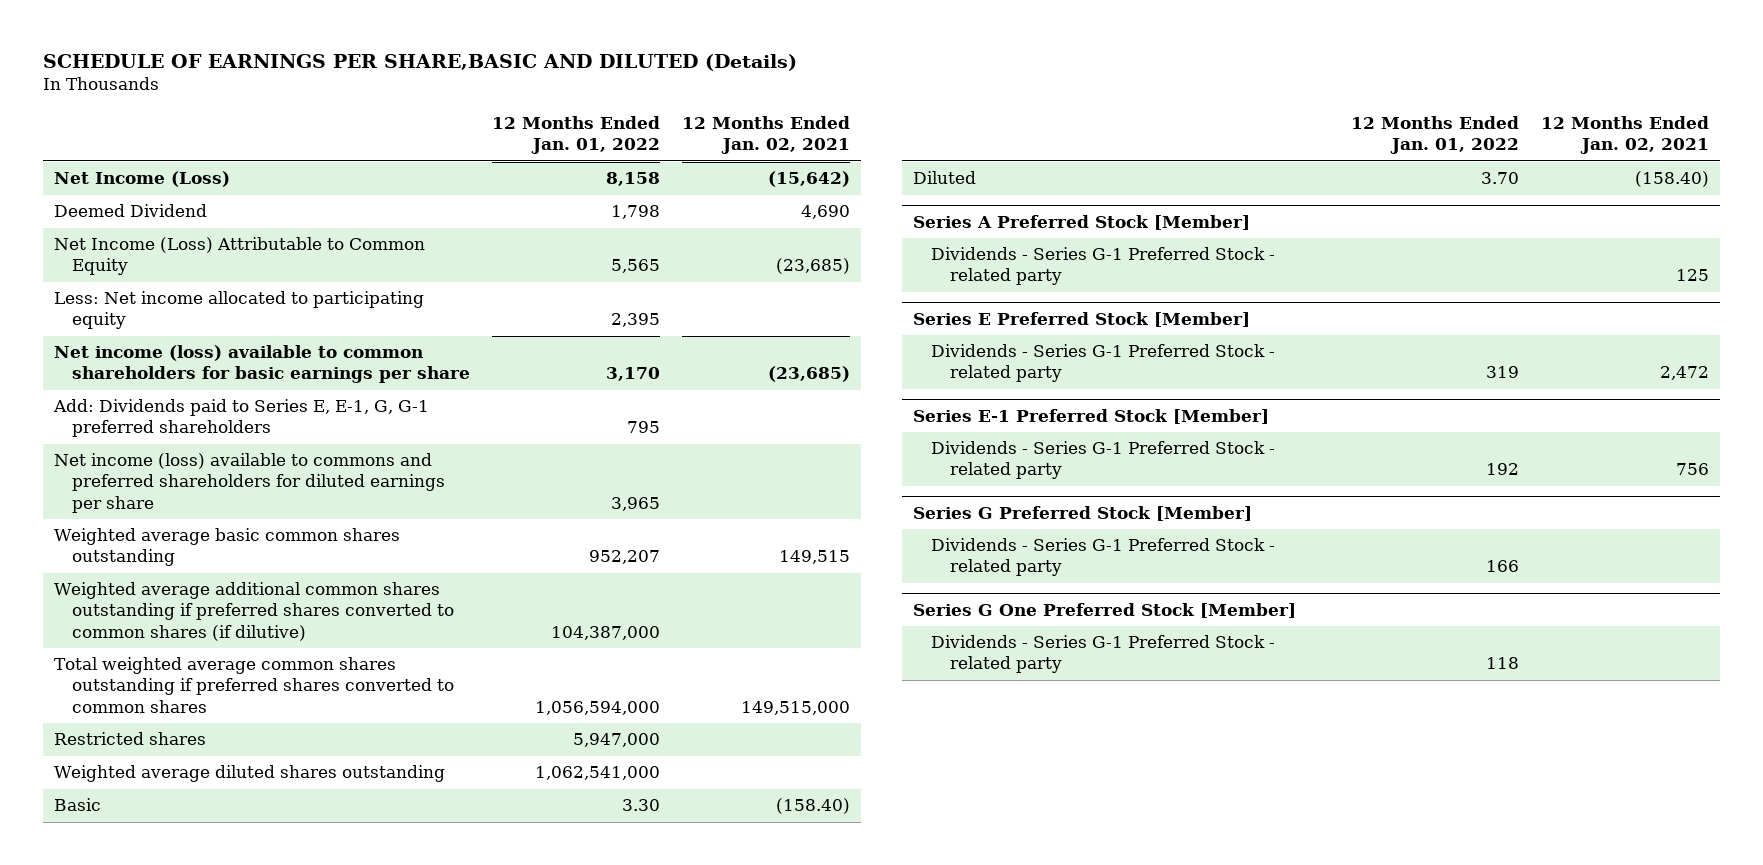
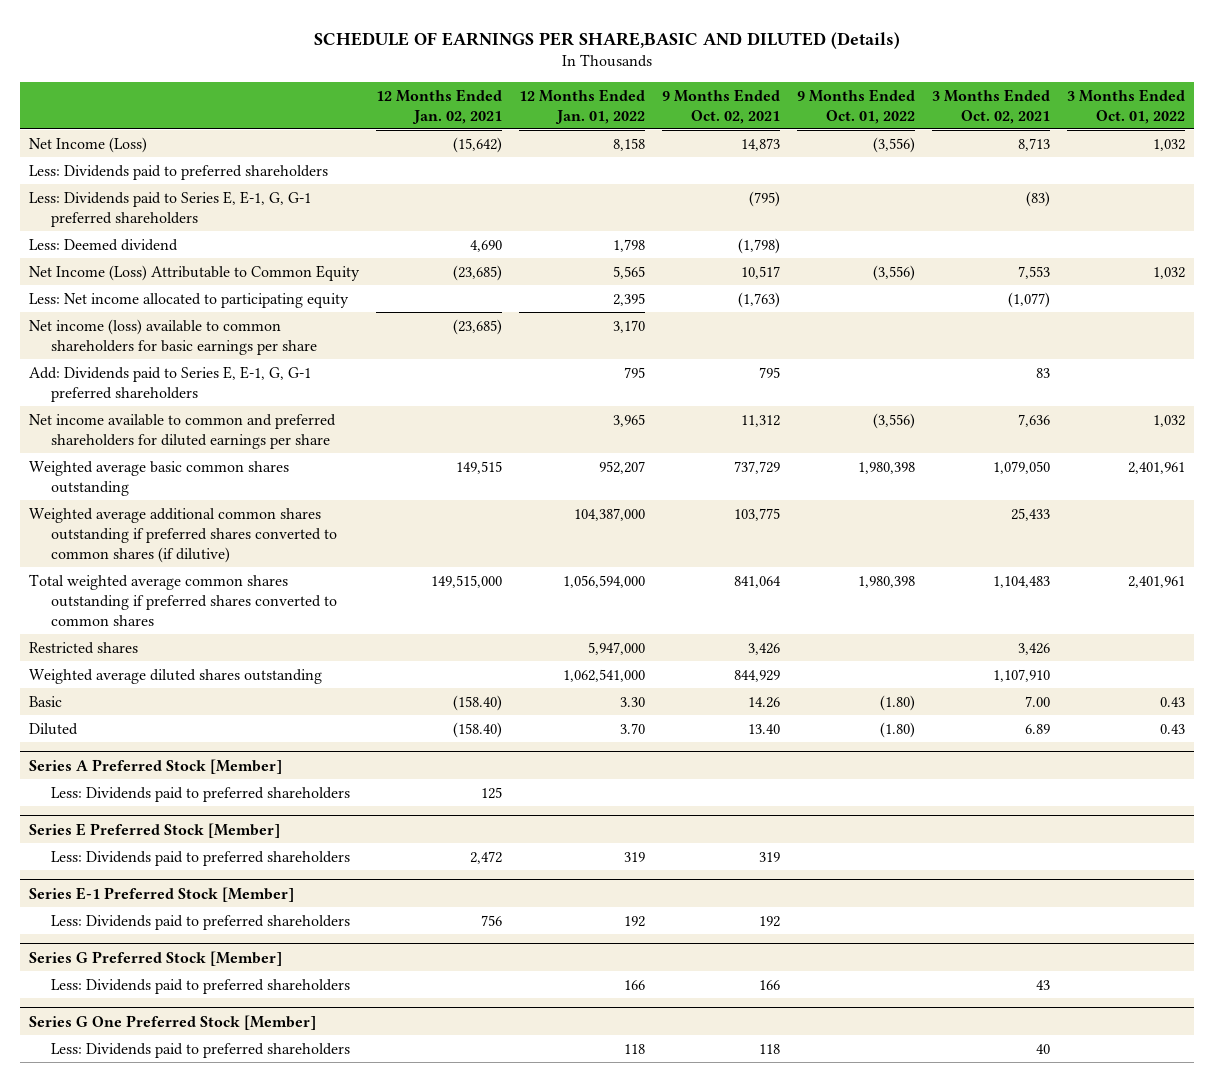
- | 12 Months Ended Jan. 01, 2022 | 12 Months Ended Jan. 02, 2021
+ | 12 Months Ended Jan. 02, 2021 | 12 Months Ended Jan. 01, 2022 | 9 Months Ended Oct. 02, 2021 | 9 Months Ended Oct. 01, 2022 | 3 Months Ended Oct. 02, 2021 | 3 Months Ended Oct. 01, 2022
- Deemed Dividend | 1,798 | 4,690
+ Less: Dividends paid to preferred shareholders
+ Less: Dividends paid to Series E, E-1, G, G-1 preferred shareholders | | | (795) | | (83) |
+ Less: Deemed dividend | 4,690 | 1,798 | (1,798) | | |
- Net income (loss) available to commons and preferred shareholders for diluted earnings per share | 3,965 |
+ Net income available to common and preferred shareholders for diluted earnings per share | | 3,965 | 11,312 | (3,556) | 7,636 | 1,032
@ Series A Preferred Stock [Member]
- Dividends - Series G-1 Preferred Stock - related party | | 125
+ Less: Dividends paid to preferred shareholders | 125 | | | | |
@ Series E Preferred Stock [Member]
- Dividends - Series G-1 Preferred Stock - related party | 319 | 2,472
+ Less: Dividends paid to preferred shareholders | 2,472 | 319 | 319 | | |
@ Series E-1 Preferred Stock [Member]
- Dividends - Series G-1 Preferred Stock - related party | 192 | 756
+ Less: Dividends paid to preferred shareholders | 756 | 192 | 192 | | |
@ Series G Preferred Stock [Member]
- Dividends - Series G-1 Preferred Stock - related party | 166 |
+ Less: Dividends paid to preferred shareholders | | 166 | 166 | | 43 |
@ Series G One Preferred Stock [Member]
- Dividends - Series G-1 Preferred Stock - related party | 118 |
+ Less: Dividends paid to preferred shareholders | | 118 | 118 | | 40 |

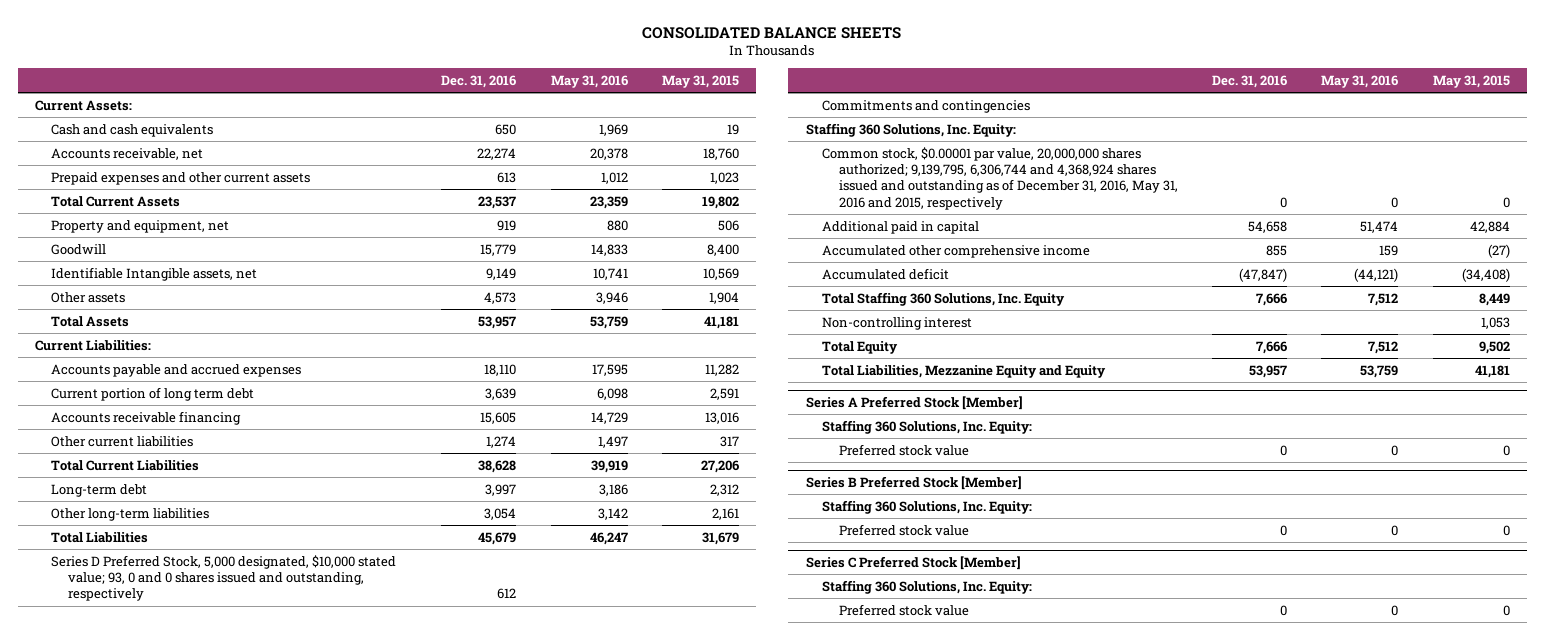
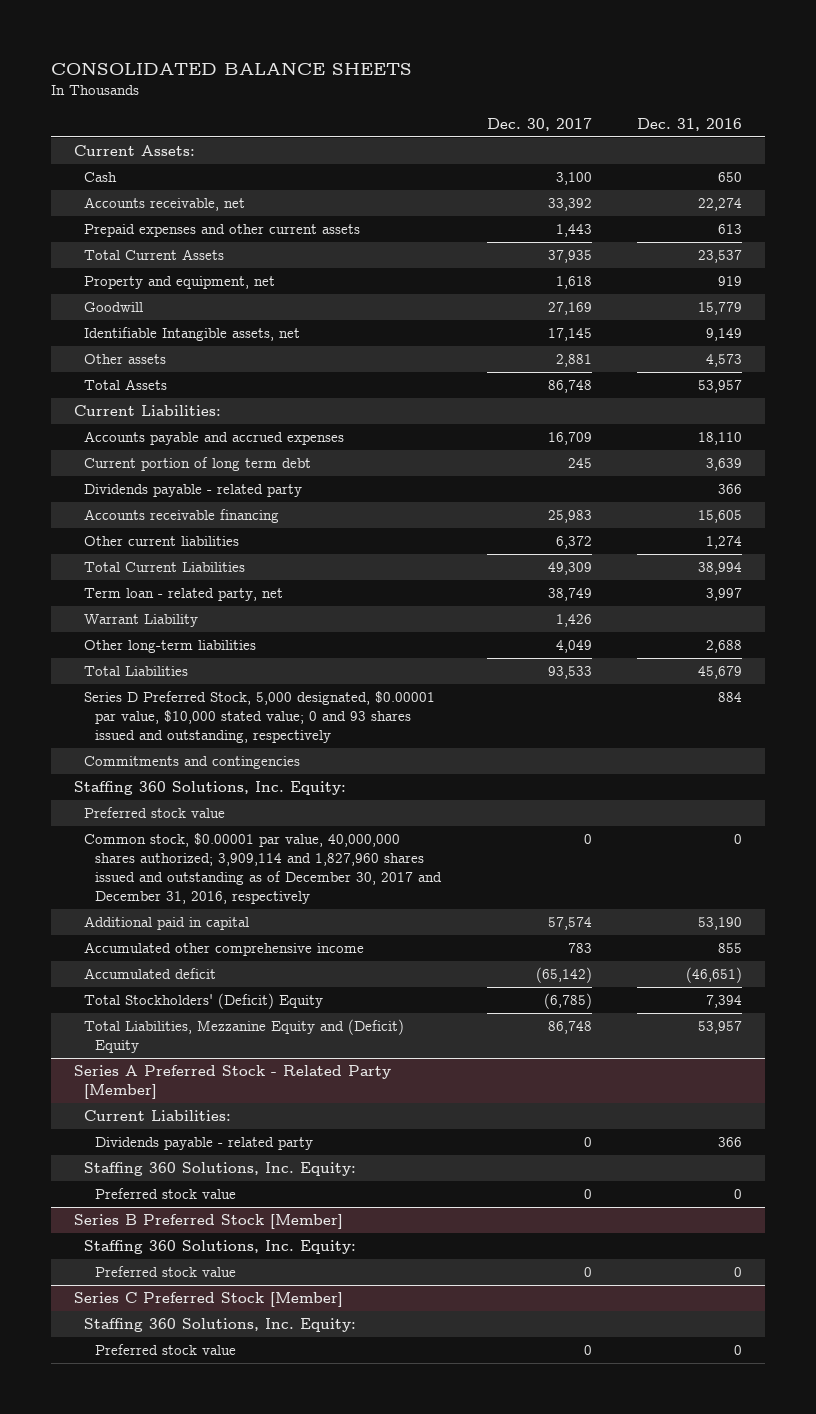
- | Dec. 31, 2016 | May 31, 2016 | May 31, 2015
+ | Dec. 30, 2017 | Dec. 31, 2016
- Cash and cash equivalents | 650 | 1,969 | 19
+ Cash | 3,100 | 650
+ Dividends payable - related party | | 366
- Total Current Liabilities | 38,628 | 39,919 | 27,206
- Long-term debt | 3,997 | 3,186 | 2,312
- Other long-term liabilities | 3,054 | 3,142 | 2,161
+ Total Current Liabilities | 49,309 | 38,994
+ Term loan - related party, net | 38,749 | 3,997
+ Warrant Liability | 1,426 |
+ Other long-term liabilities | 4,049 | 2,688
- Series D Preferred Stock, 5,000 designated, $10,000 stated value; 93, 0 and 0 shares issued and outstanding, respectively | 612 | |
+ Series D Preferred Stock, 5,000 designated, $0.00001 par value, $10,000 stated value; 0 and 93 shares issued and outstanding, respectively | | 884
- Common stock, $0.00001 par value, 20,000,000 shares authorized; 9,139,795, 6,306,744 and 4,368,924 shares issued and outstanding as of December 31, 2016, May 31, 2016 and 2015, respectively | 0 | 0 | 0
- Additional paid in capital | 54,658 | 51,474 | 42,884
+ Preferred stock value
+ Common stock, $0.00001 par value, 40,000,000 shares authorized; 3,909,114 and 1,827,960 shares issued and outstanding as of December 30, 2017 and December 31, 2016, respectively | 0 | 0
+ Additional paid in capital | 57,574 | 53,190
- Accumulated deficit | (47,847) | (44,121) | (34,408)
- Total Staffing 360 Solutions, Inc. Equity | 7,666 | 7,512 | 8,449
- Non-controlling interest | | | 1,053
- Total Equity | 7,666 | 7,512 | 9,502
- Total Liabilities, Mezzanine Equity and Equity | 53,957 | 53,759 | 41,181
- Series A Preferred Stock [Member]
+ Accumulated deficit | (65,142) | (46,651)
+ Total Stockholders' (Deficit) Equity | (6,785) | 7,394
+ Total Liabilities, Mezzanine Equity and (Deficit) Equity | 86,748 | 53,957
+ Series A Preferred Stock - Related Party [Member]
+ Current Liabilities:
+ Dividends payable - related party | 0 | 366

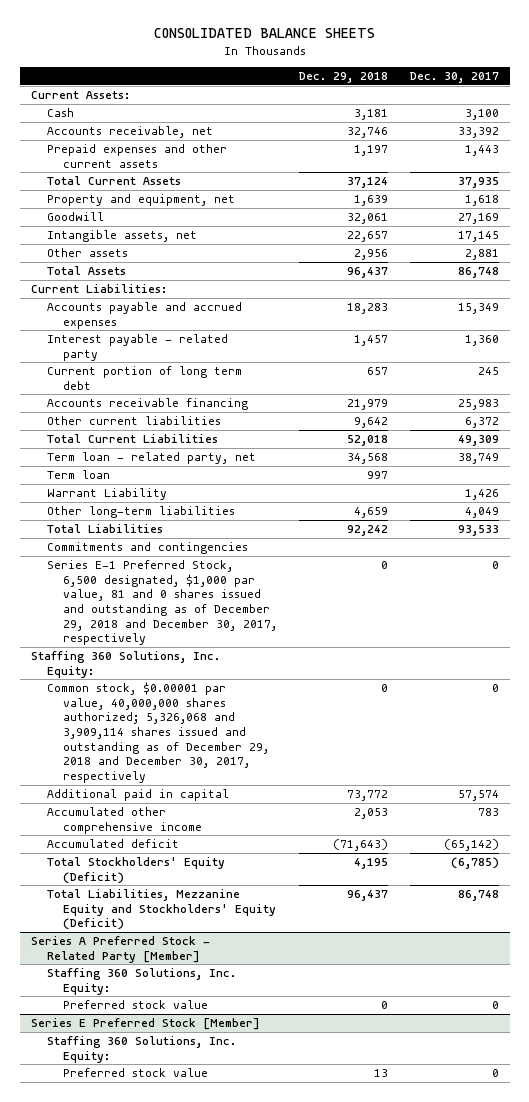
- | Dec. 30, 2017 | Dec. 31, 2016
+ | Dec. 29, 2018 | Dec. 30, 2017
- Identifiable Intangible assets, net | 17,145 | 9,149
+ Intangible assets, net | 22,657 | 17,145
- Accounts payable and accrued expenses | 16,709 | 18,110
+ Accounts payable and accrued expenses | 18,283 | 15,349
+ Interest payable - related party | 1,457 | 1,360
- Dividends payable - related party | | 366
+ Term loan | 997 |
- Series D Preferred Stock, 5,000 designated, $0.00001 par value, $10,000 stated value; 0 and 93 shares issued and outstanding, respectively | | 884
+ Series E-1 Preferred Stock, 6,500 designated, $1,000 par value, 81 and 0 shares issued and outstanding as of December 29, 2018 and December 30, 2017, respectively | 0 | 0
- Preferred stock value
- Common stock, $0.00001 par value, 40,000,000 shares authorized; 3,909,114 and 1,827,960 shares issued and outstanding as of December 30, 2017 and December 31, 2016, respectively | 0 | 0
+ Common stock, $0.00001 par value, 40,000,000 shares authorized; 5,326,068 and 3,909,114 shares issued and outstanding as of December 29, 2018 and December 30, 2017, respectively | 0 | 0
- Total Stockholders' (Deficit) Equity | (6,785) | 7,394
- Total Liabilities, Mezzanine Equity and (Deficit) Equity | 86,748 | 53,957
+ Total Stockholders' Equity (Deficit) | 4,195 | (6,785)
+ Total Liabilities, Mezzanine Equity and Stockholders' Equity (Deficit) | 96,437 | 86,748
@ Series A Preferred Stock - Related Party [Member]
- Current Liabilities:
- Dividends payable - related party | 0 | 366
- Series B Preferred Stock [Member]
- Staffing 360 Solutions, Inc. Equity:
- Preferred stock value | 0 | 0
- Series C Preferred Stock [Member]
+ Series E Preferred Stock [Member]

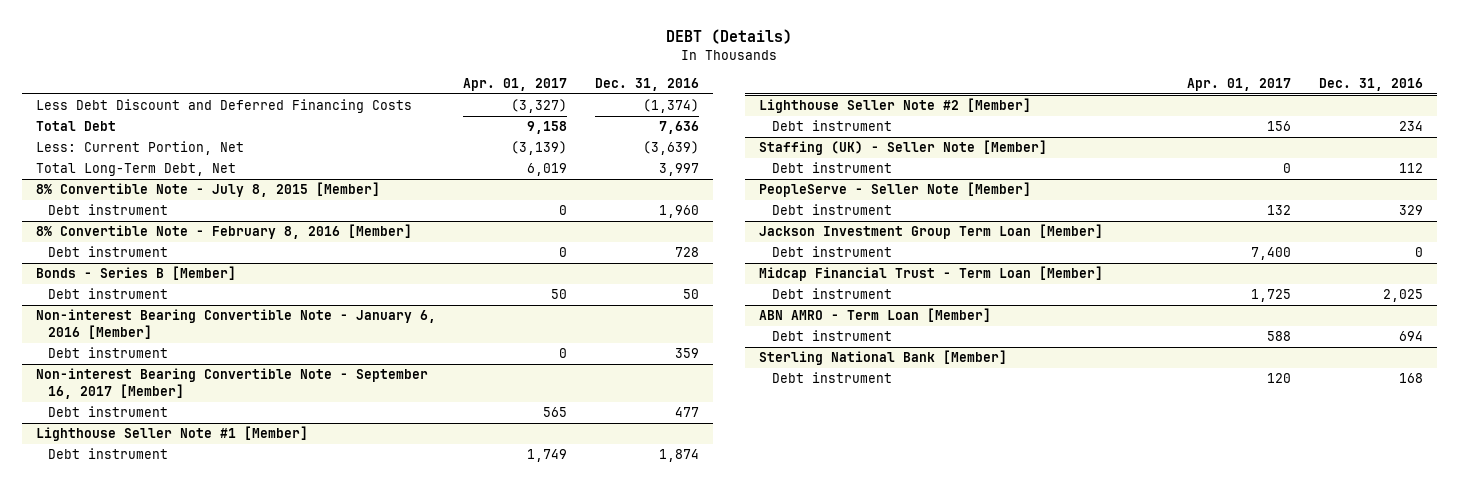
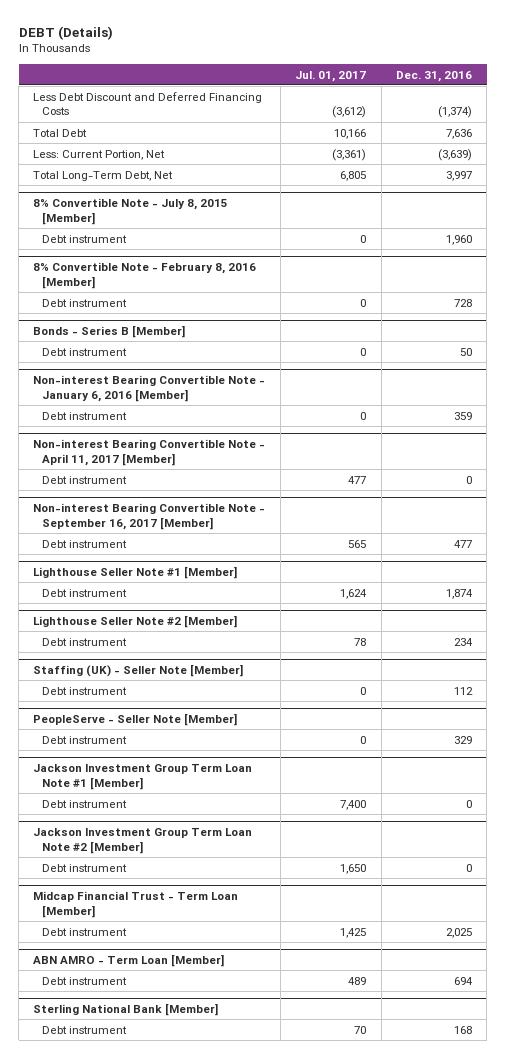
- | Apr. 01, 2017 | Dec. 31, 2016
+ | Jul. 01, 2017 | Dec. 31, 2016
+ Non-interest Bearing Convertible Note - April 11, 2017 [Member]
+ Debt instrument | 477 | 0
- Jackson Investment Group Term Loan [Member]
+ Jackson Investment Group Term Loan Note #1 [Member]
+ Jackson Investment Group Term Loan Note #2 [Member]
+ Debt instrument | 1,650 | 0

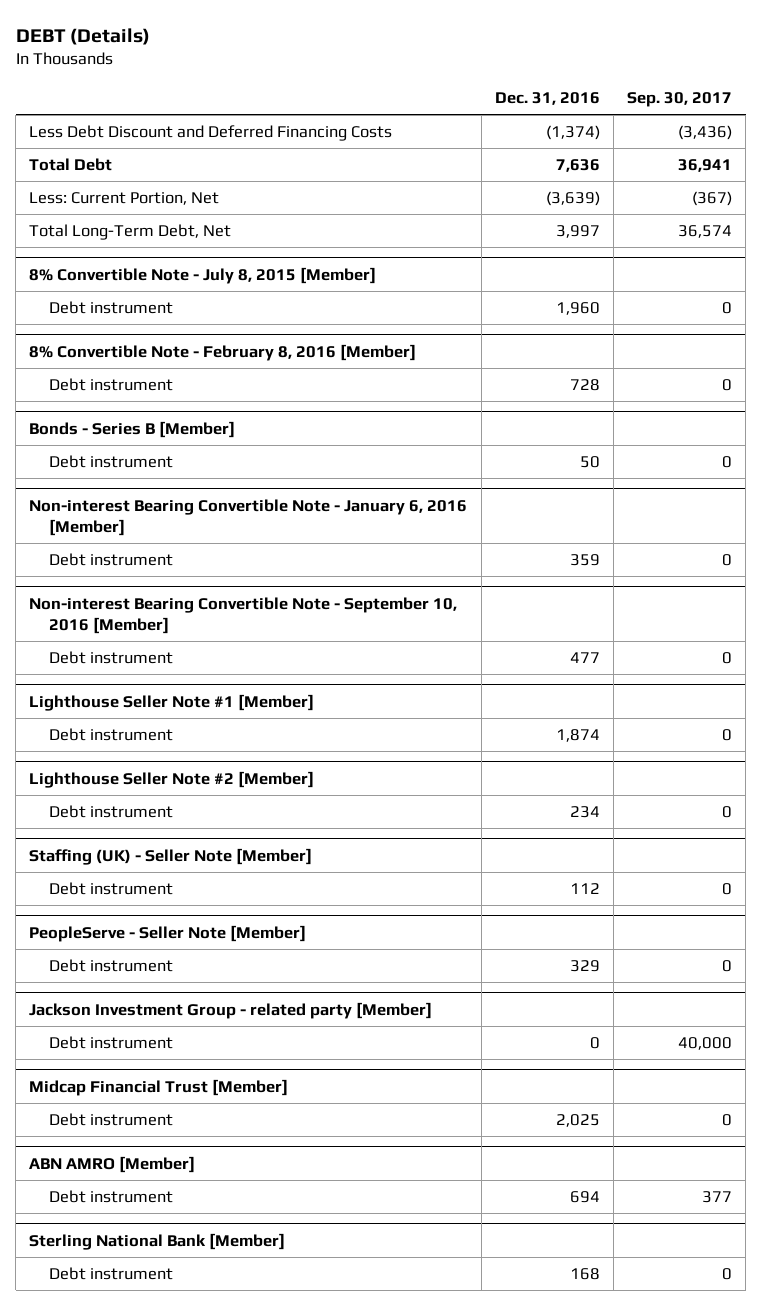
- | Jul. 01, 2017 | Dec. 31, 2016
+ | Dec. 31, 2016 | Sep. 30, 2017
- Non-interest Bearing Convertible Note - April 11, 2017 [Member]
- Debt instrument | 477 | 0
- Non-interest Bearing Convertible Note - September 16, 2017 [Member]
+ Non-interest Bearing Convertible Note - September 10, 2016 [Member]
- Jackson Investment Group Term Loan Note #1 [Member]
- Debt instrument | 7,400 | 0
- Jackson Investment Group Term Loan Note #2 [Member]
+ Jackson Investment Group - related party [Member]
- Midcap Financial Trust - Term Loan [Member]
+ Midcap Financial Trust [Member]
- ABN AMRO - Term Loan [Member]
+ ABN AMRO [Member]

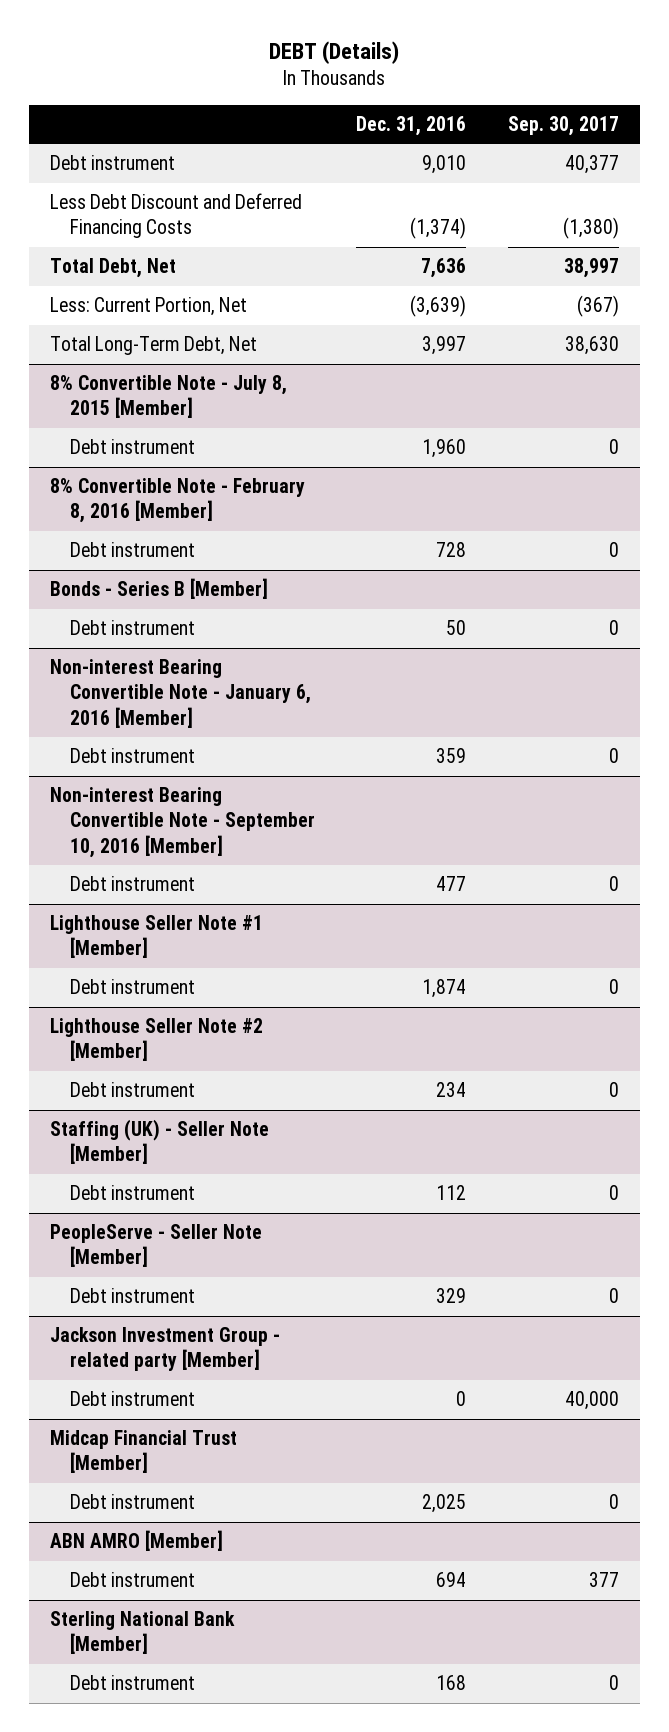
- Less Debt Discount and Deferred Financing Costs | (1,374) | (3,436)
- Total Debt | 7,636 | 36,941
+ Debt instrument | 9,010 | 40,377
+ Less Debt Discount and Deferred Financing Costs | (1,374) | (1,380)
+ Total Debt, Net | 7,636 | 38,997
- Total Long-Term Debt, Net | 3,997 | 36,574
+ Total Long-Term Debt, Net | 3,997 | 38,630

